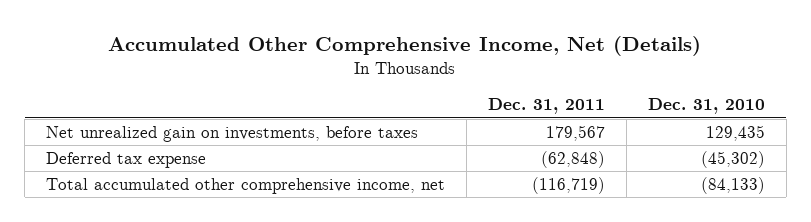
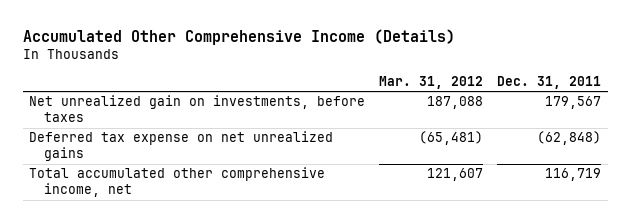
- Accumulated Other Comprehensive Income, Net (Details)
+ Accumulated Other Comprehensive Income (Details)
- | Dec. 31, 2011 | Dec. 31, 2010
+ | Mar. 31, 2012 | Dec. 31, 2011
- Deferred tax expense | (62,848) | (45,302)
- Total accumulated other comprehensive income, net | (116,719) | (84,133)
+ Deferred tax expense on net unrealized gains | (65,481) | (62,848)
+ Total accumulated other comprehensive income, net | 121,607 | 116,719

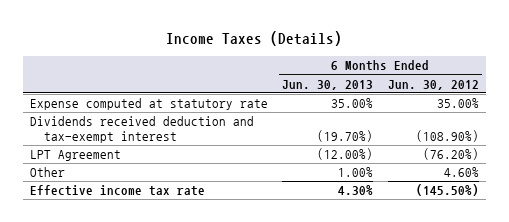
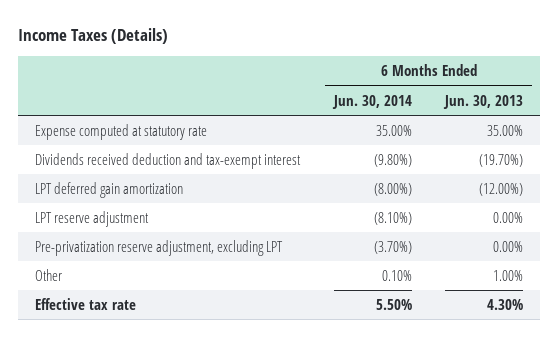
- | 6 Months Ended Jun. 30, 2013 | 6 Months Ended Jun. 30, 2012
+ | 6 Months Ended Jun. 30, 2014 | 6 Months Ended Jun. 30, 2013
- LPT Agreement | (12.00%) | (76.20%)
+ LPT deferred gain amortization | (8.00%) | (12.00%)
+ LPT reserve adjustment | (8.10%) | 0.00%
+ Pre-privatization reserve adjustment, excluding LPT | (3.70%) | 0.00%
- Effective income tax rate | 4.30% | (145.50%)
+ Effective tax rate | 5.50% | 4.30%

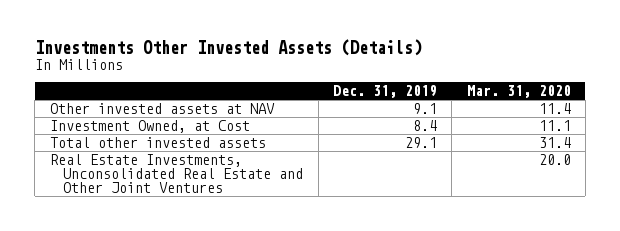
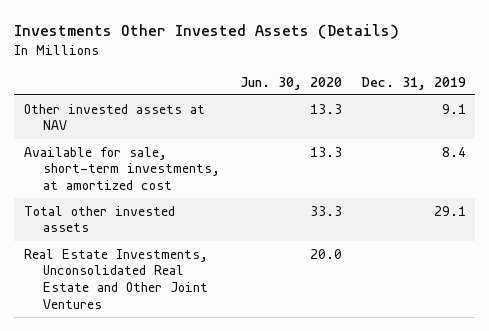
- | Dec. 31, 2019 | Mar. 31, 2020
+ | Jun. 30, 2020 | Dec. 31, 2019
- Investment Owned, at Cost | 8.4 | 11.1
+ Available for sale, short-term investments, at amortized cost | 13.3 | 8.4

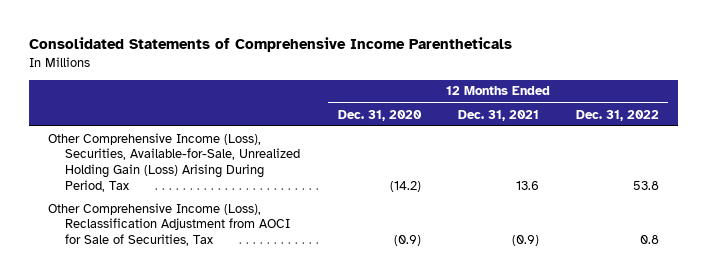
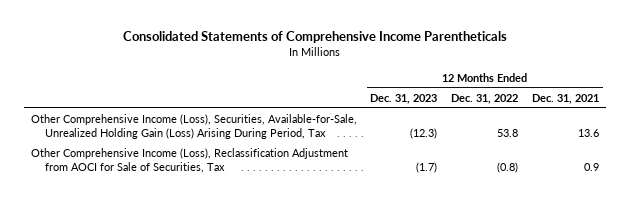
- | 12 Months Ended Dec. 31, 2020 | 12 Months Ended Dec. 31, 2021 | 12 Months Ended Dec. 31, 2022
+ | 12 Months Ended Dec. 31, 2023 | 12 Months Ended Dec. 31, 2022 | 12 Months Ended Dec. 31, 2021
- Other Comprehensive Income (Loss), Reclassification Adjustment from AOCI for Sale of Securities, Tax | (0.9) | (0.9) | 0.8
+ Other Comprehensive Income (Loss), Reclassification Adjustment from AOCI for Sale of Securities, Tax | (1.7) | (0.8) | 0.9

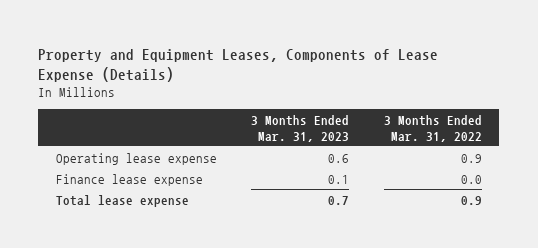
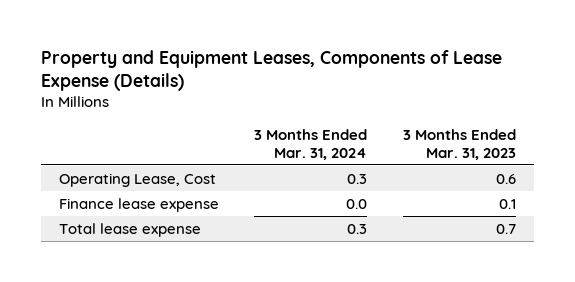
- | 3 Months Ended Mar. 31, 2023 | 3 Months Ended Mar. 31, 2022
+ | 3 Months Ended Mar. 31, 2024 | 3 Months Ended Mar. 31, 2023
- Operating lease expense | 0.6 | 0.9
+ Operating Lease, Cost | 0.3 | 0.6

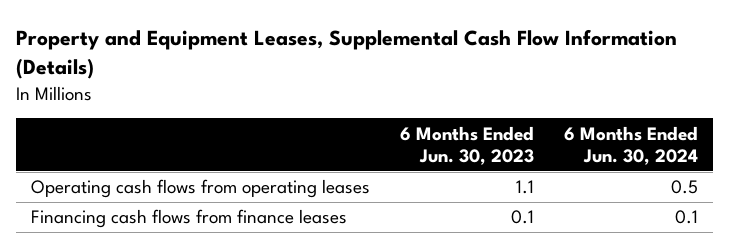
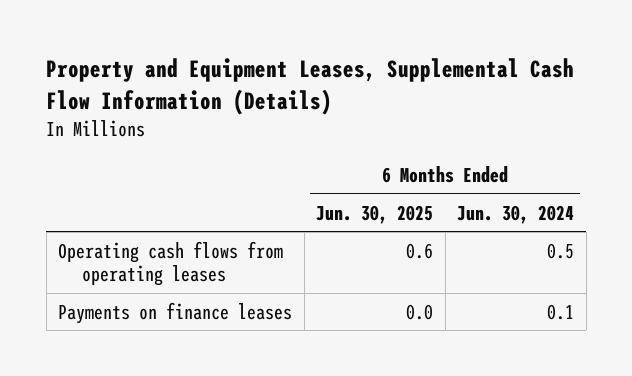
- | 6 Months Ended Jun. 30, 2023 | 6 Months Ended Jun. 30, 2024
+ | 6 Months Ended Jun. 30, 2025 | 6 Months Ended Jun. 30, 2024
- Financing cash flows from finance leases | 0.1 | 0.1
+ Payments on finance leases | 0.0 | 0.1

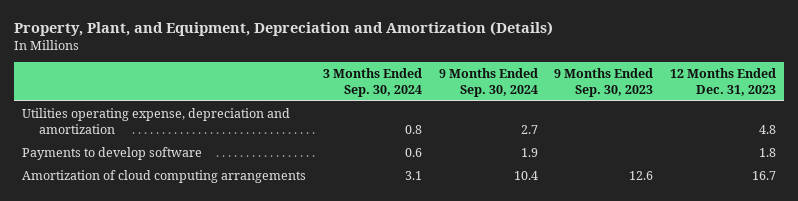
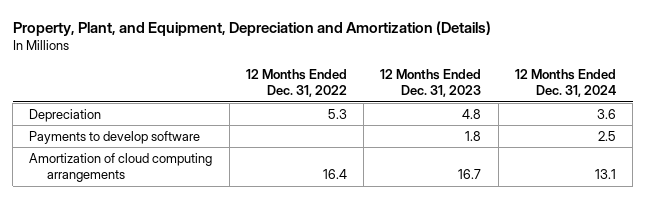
- | 3 Months Ended Sep. 30, 2024 | 9 Months Ended Sep. 30, 2024 | 9 Months Ended Sep. 30, 2023 | 12 Months Ended Dec. 31, 2023
+ | 12 Months Ended Dec. 31, 2022 | 12 Months Ended Dec. 31, 2023 | 12 Months Ended Dec. 31, 2024
- Utilities operating expense, depreciation and amortization | 0.8 | 2.7 | | 4.8
+ Depreciation | 5.3 | 4.8 | 3.6

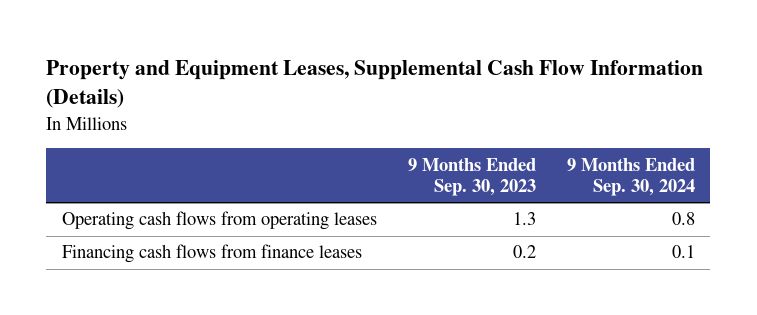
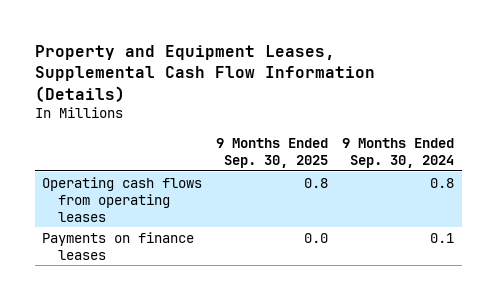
- | 9 Months Ended Sep. 30, 2023 | 9 Months Ended Sep. 30, 2024
+ | 9 Months Ended Sep. 30, 2025 | 9 Months Ended Sep. 30, 2024
- Financing cash flows from finance leases | 0.2 | 0.1
+ Payments on finance leases | 0.0 | 0.1

